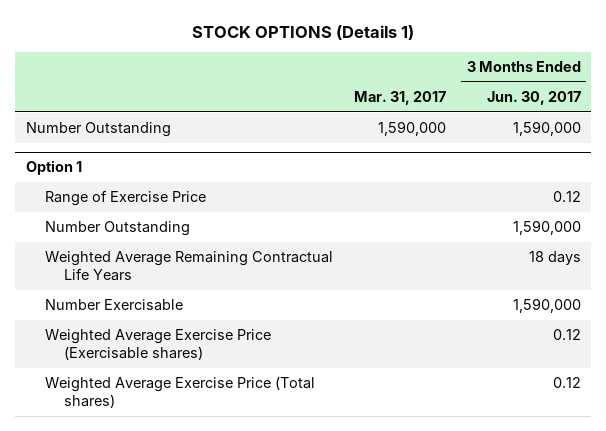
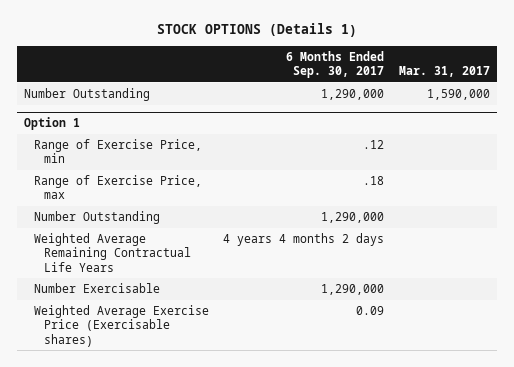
- | Mar. 31, 2017 | 3 Months Ended Jun. 30, 2017
+ | 6 Months Ended Sep. 30, 2017 | Mar. 31, 2017
@ Option 1
- Range of Exercise Price | | 0.12
+ Range of Exercise Price, min | .12 |
+ Range of Exercise Price, max | .18 |
- Weighted Average Exercise Price (Total shares) | | 0.12

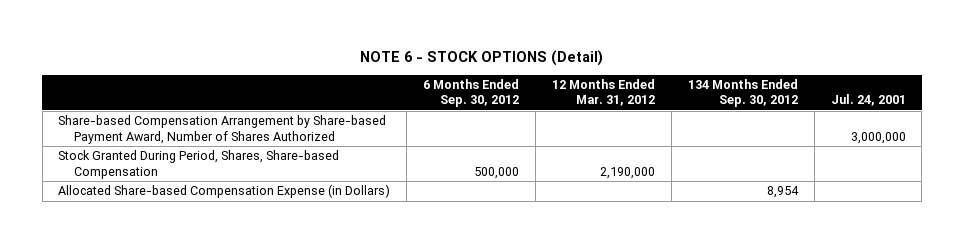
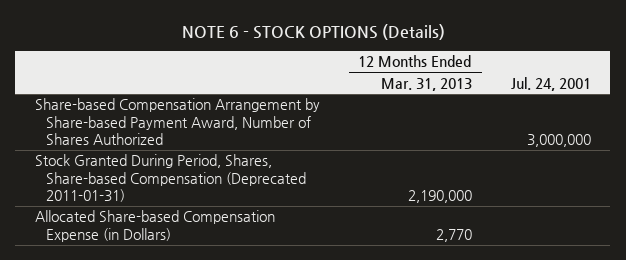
- NOTE 6 - STOCK OPTIONS (Detail)
+ NOTE 6 - STOCK OPTIONS (Details)
- | 6 Months Ended Sep. 30, 2012 | 12 Months Ended Mar. 31, 2012 | 134 Months Ended Sep. 30, 2012 | Jul. 24, 2001
+ | 12 Months Ended Mar. 31, 2013 | Jul. 24, 2001
- Stock Granted During Period, Shares, Share-based Compensation | 500,000 | 2,190,000 | |
+ Stock Granted During Period, Shares, Share-based Compensation (Deprecated 2011-01-31) | 2,190,000 |

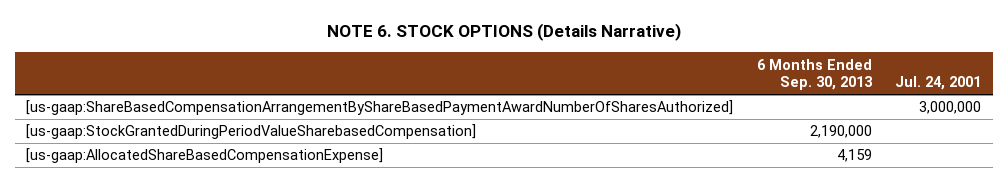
- NOTE 6 - STOCK OPTIONS (Details)
+ NOTE 6. STOCK OPTIONS (Details Narrative)
- | 12 Months Ended Mar. 31, 2013 | Jul. 24, 2001
+ | 6 Months Ended Sep. 30, 2013 | Jul. 24, 2001
- Share-based Compensation Arrangement by Share-based Payment Award, Number of Shares Authorized | | 3,000,000
- Stock Granted During Period, Shares, Share-based Compensation (Deprecated 2011-01-31) | 2,190,000 |
- Allocated Share-based Compensation Expense (in Dollars) | 2,770 |
+ [us-gaap:ShareBasedCompensationArrangementByShareBasedPaymentAwardNumberOfSharesAuthorized] | | 3,000,000
+ [us-gaap:StockGrantedDuringPeriodValueSharebasedCompensation] | 2,190,000 |
+ [us-gaap:AllocatedShareBasedCompensationExpense] | 4,159 |

